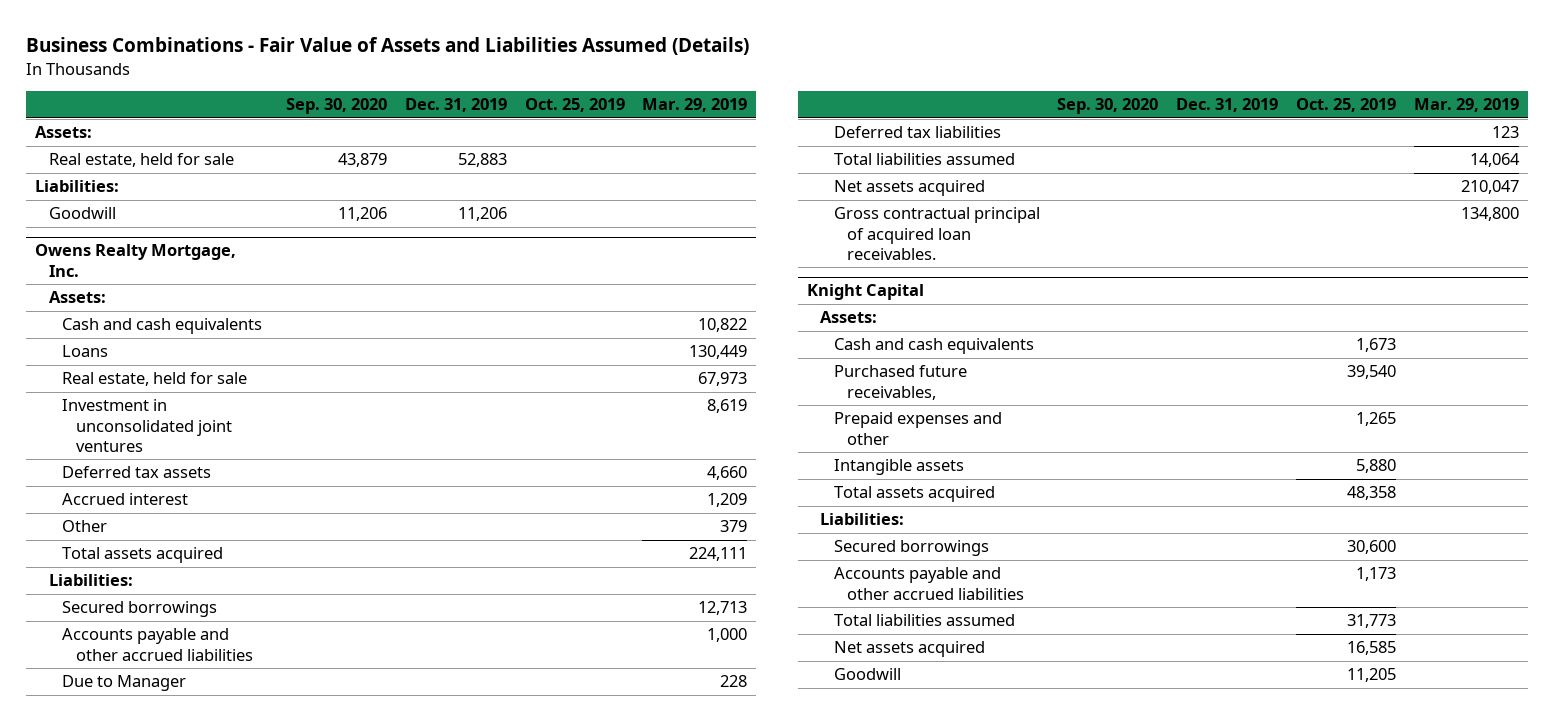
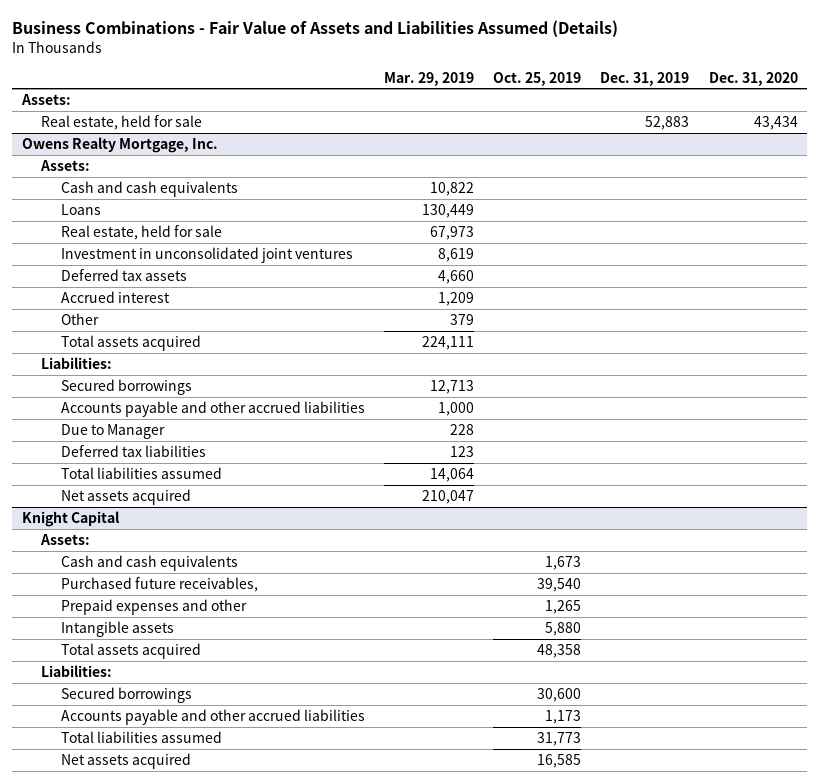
- | Sep. 30, 2020 | Dec. 31, 2019 | Oct. 25, 2019 | Mar. 29, 2019
+ | Mar. 29, 2019 | Oct. 25, 2019 | Dec. 31, 2019 | Dec. 31, 2020
- Liabilities:
- Goodwill | 11,206 | 11,206 | |
@ Owens Realty Mortgage, Inc.
- Gross contractual principal of acquired loan receivables. | | | | 134,800
@ Knight Capital
- Goodwill | | | 11,205 |

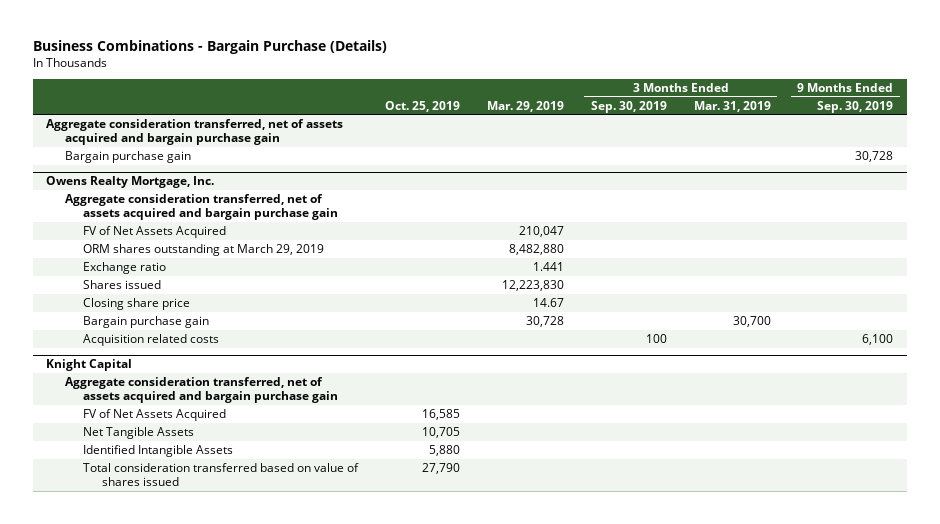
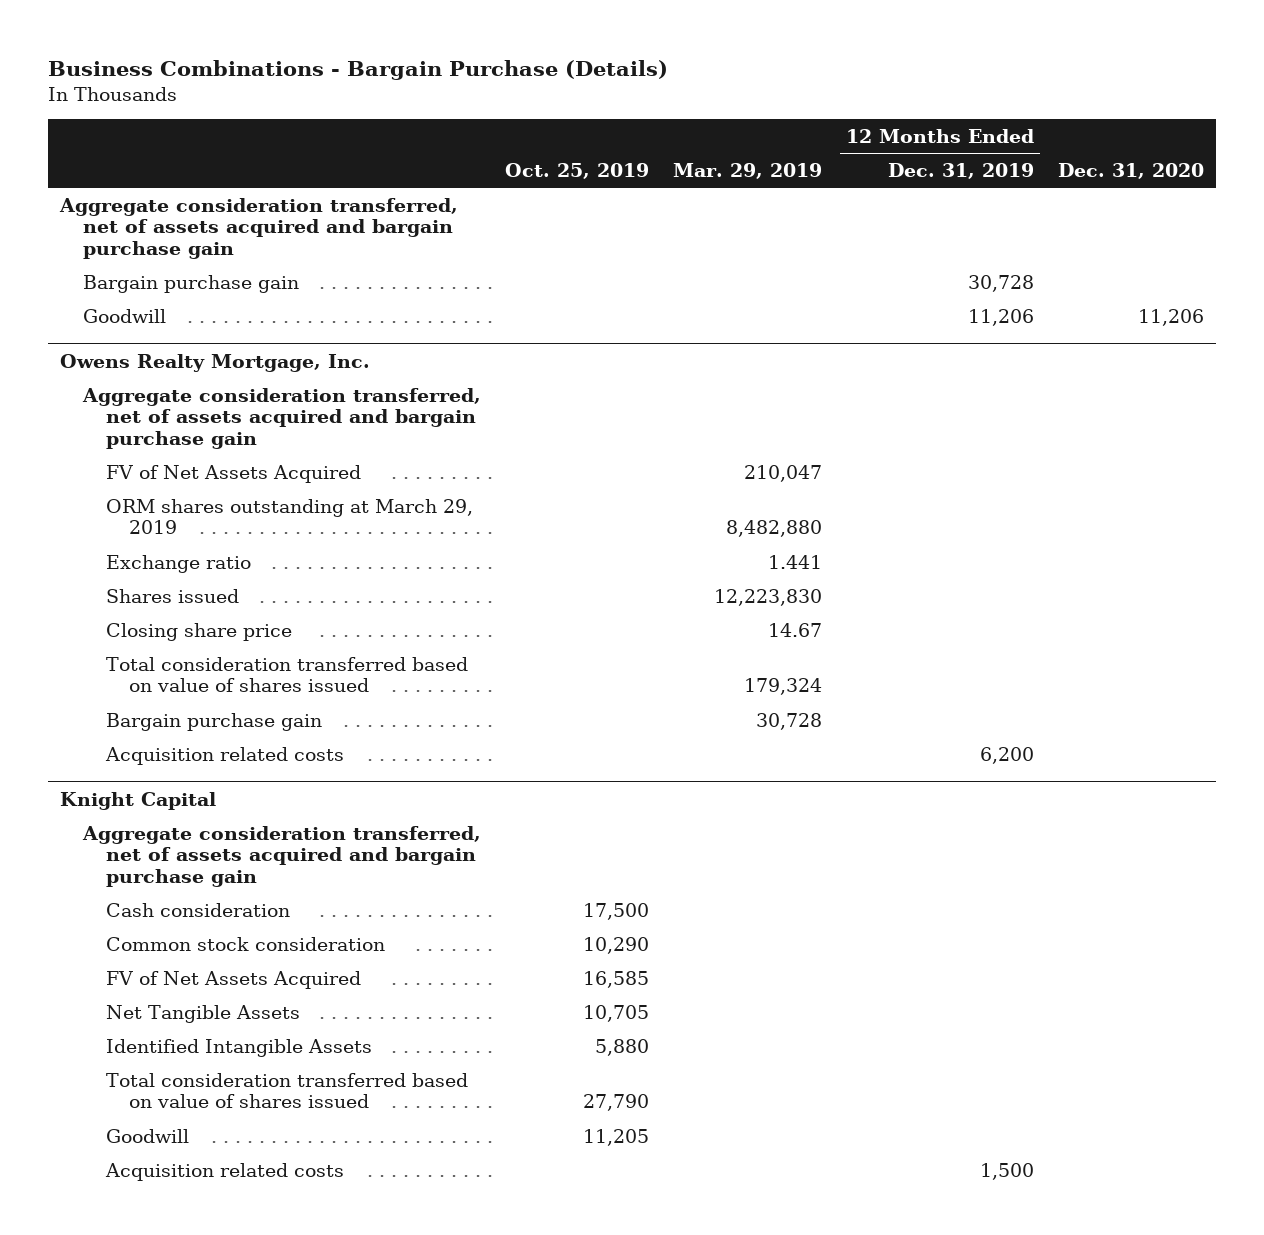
- | Oct. 25, 2019 | Mar. 29, 2019 | 3 Months Ended Sep. 30, 2019 | 3 Months Ended Mar. 31, 2019 | 9 Months Ended Sep. 30, 2019
+ | Oct. 25, 2019 | Mar. 29, 2019 | 12 Months Ended Dec. 31, 2019 | Dec. 31, 2020
+ Goodwill | | | 11,206 | 11,206
@ Owens Realty Mortgage, Inc.
+ Total consideration transferred based on value of shares issued | | 179,324 | |
@ Knight Capital
+ Cash consideration | 17,500 | | |
+ Common stock consideration | 10,290 | | |
+ Goodwill | 11,205 | | |
+ Acquisition related costs | | | 1,500 |

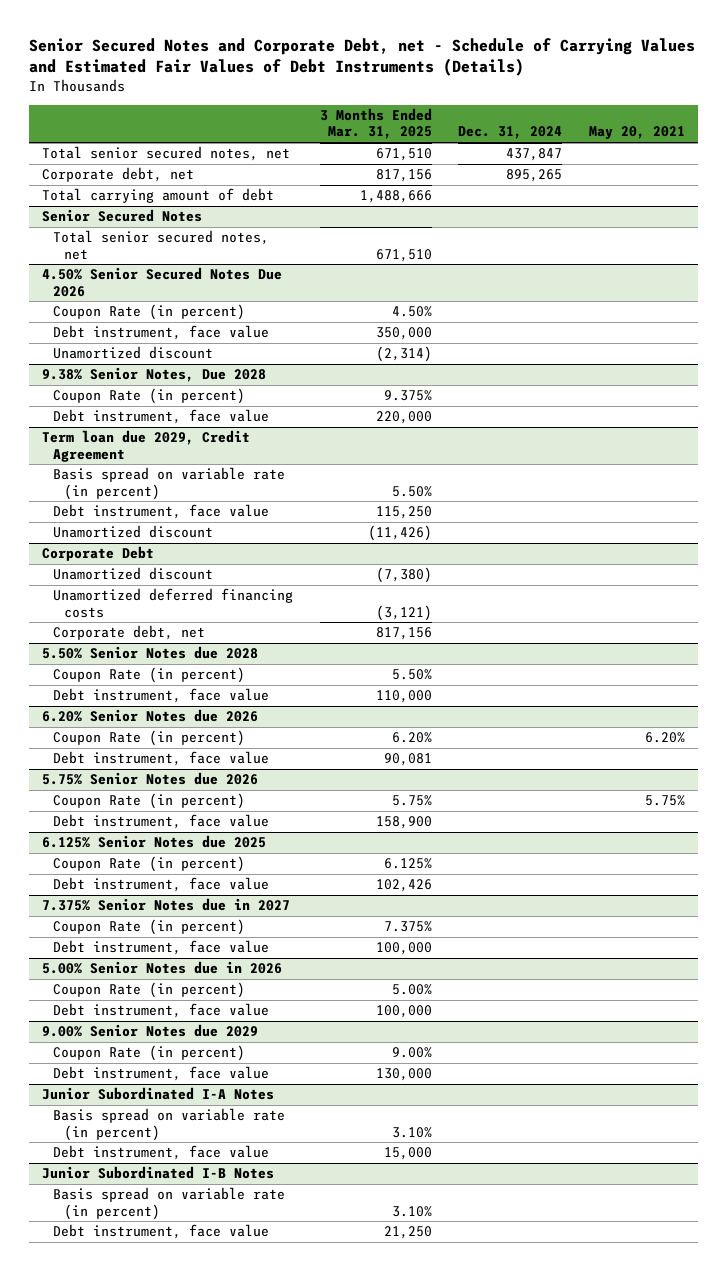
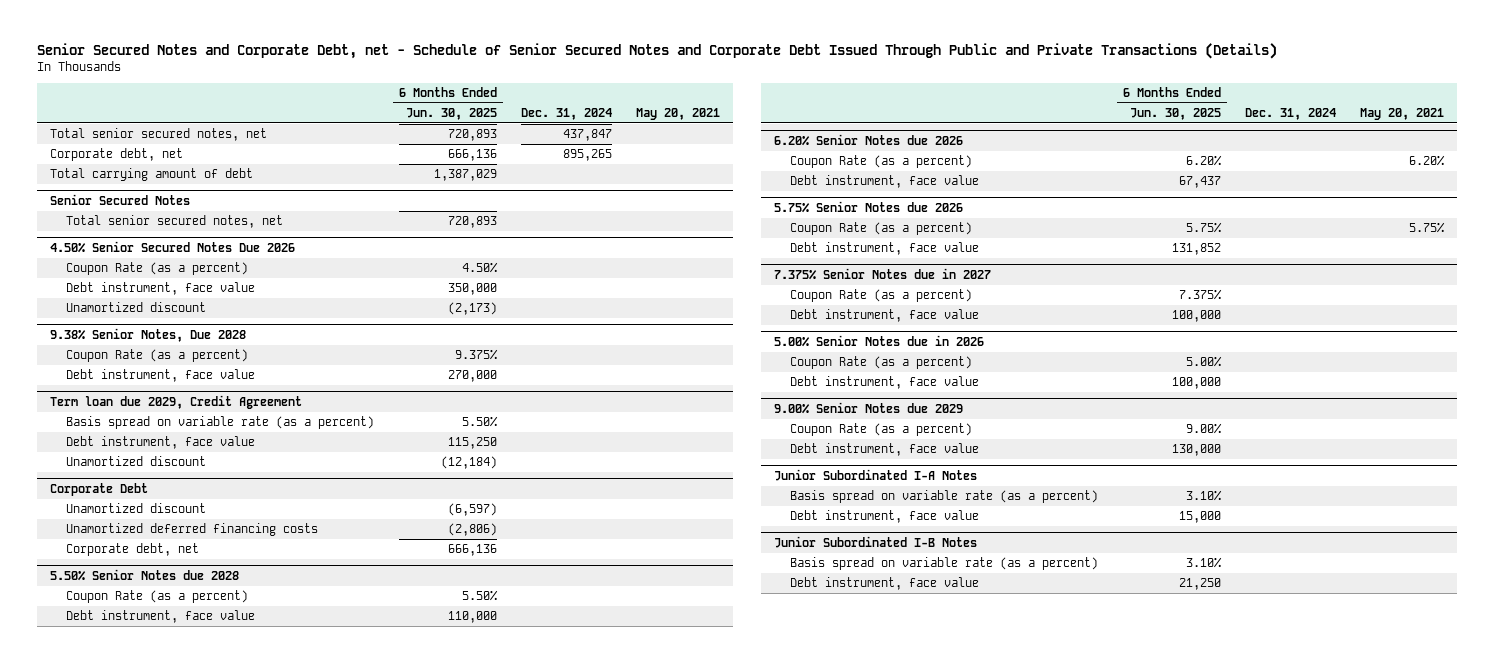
- Senior Secured Notes and Corporate Debt, net - Schedule of Carrying Values and Estimated Fair Values of Debt Instruments (Details)
+ Senior Secured Notes and Corporate Debt, net - Schedule of Senior Secured Notes and Corporate Debt Issued Through Public and Private Transactions (Details)
- | 3 Months Ended Mar. 31, 2025 | Dec. 31, 2024 | May 20, 2021
+ | 6 Months Ended Jun. 30, 2025 | Dec. 31, 2024 | May 20, 2021
@ 4.50% Senior Secured Notes Due 2026
- Coupon Rate (in percent) | 4.50% | |
+ Coupon Rate (as a percent) | 4.50% | |
@ 9.38% Senior Notes, Due 2028
- Coupon Rate (in percent) | 9.375% | |
+ Coupon Rate (as a percent) | 9.375% | |
@ Term loan due 2029, Credit Agreement
- Basis spread on variable rate (in percent) | 5.50% | |
+ Basis spread on variable rate (as a percent) | 5.50% | |
@ 5.50% Senior Notes due 2028
- Coupon Rate (in percent) | 5.50% | |
+ Coupon Rate (as a percent) | 5.50% | |
@ 6.20% Senior Notes due 2026
- Coupon Rate (in percent) | 6.20% | | 6.20%
+ Coupon Rate (as a percent) | 6.20% | | 6.20%
@ 5.75% Senior Notes due 2026
- Coupon Rate (in percent) | 5.75% | | 5.75%
+ Coupon Rate (as a percent) | 5.75% | | 5.75%
- 6.125% Senior Notes due 2025
- Coupon Rate (in percent) | 6.125% | |
- Debt instrument, face value | 102,426 | |
@ 7.375% Senior Notes due in 2027
- Coupon Rate (in percent) | 7.375% | |
+ Coupon Rate (as a percent) | 7.375% | |
@ 5.00% Senior Notes due in 2026
- Coupon Rate (in percent) | 5.00% | |
+ Coupon Rate (as a percent) | 5.00% | |
@ 9.00% Senior Notes due 2029
- Coupon Rate (in percent) | 9.00% | |
+ Coupon Rate (as a percent) | 9.00% | |
@ Junior Subordinated I-A Notes
- Basis spread on variable rate (in percent) | 3.10% | |
+ Basis spread on variable rate (as a percent) | 3.10% | |
@ Junior Subordinated I-B Notes
- Basis spread on variable rate (in percent) | 3.10% | |
+ Basis spread on variable rate (as a percent) | 3.10% | |

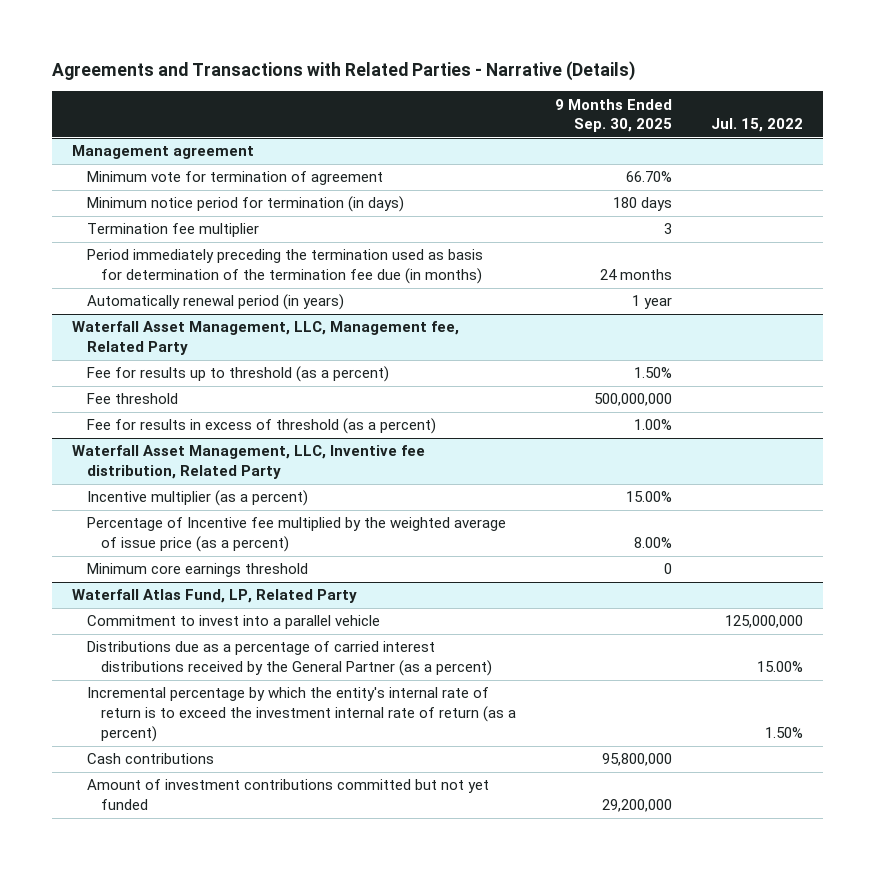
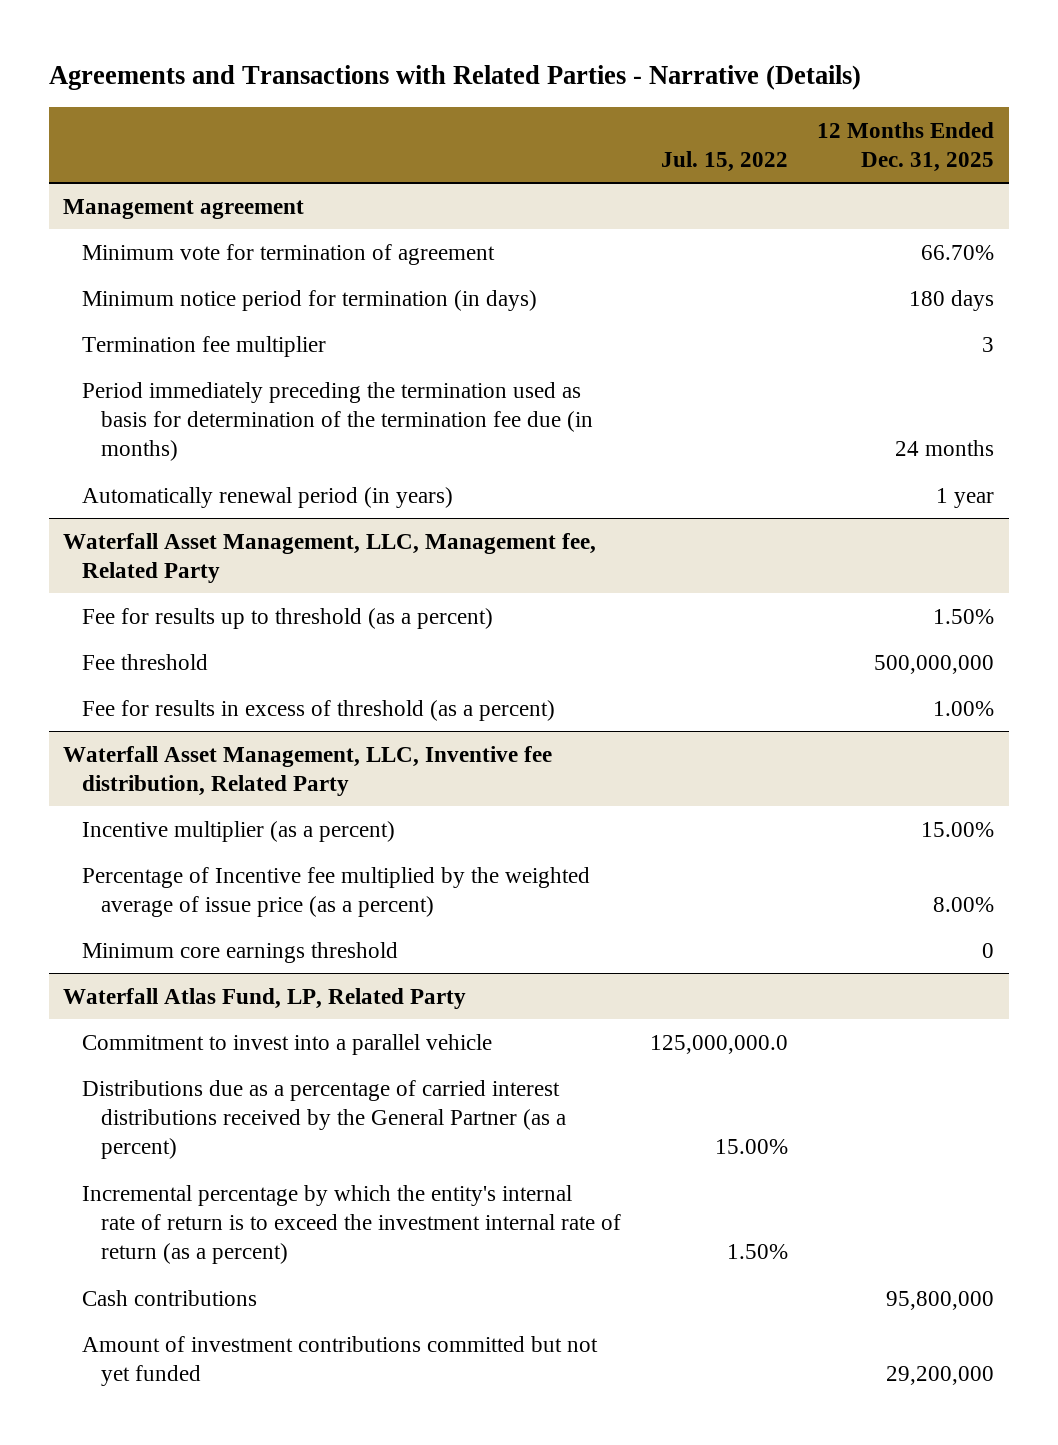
- | 9 Months Ended Sep. 30, 2025 | Jul. 15, 2022
+ | Jul. 15, 2022 | 12 Months Ended Dec. 31, 2025
@ Waterfall Atlas Fund, LP, Related Party
- Commitment to invest into a parallel vehicle | | 125,000,000
+ Commitment to invest into a parallel vehicle | 125,000,000.0 |

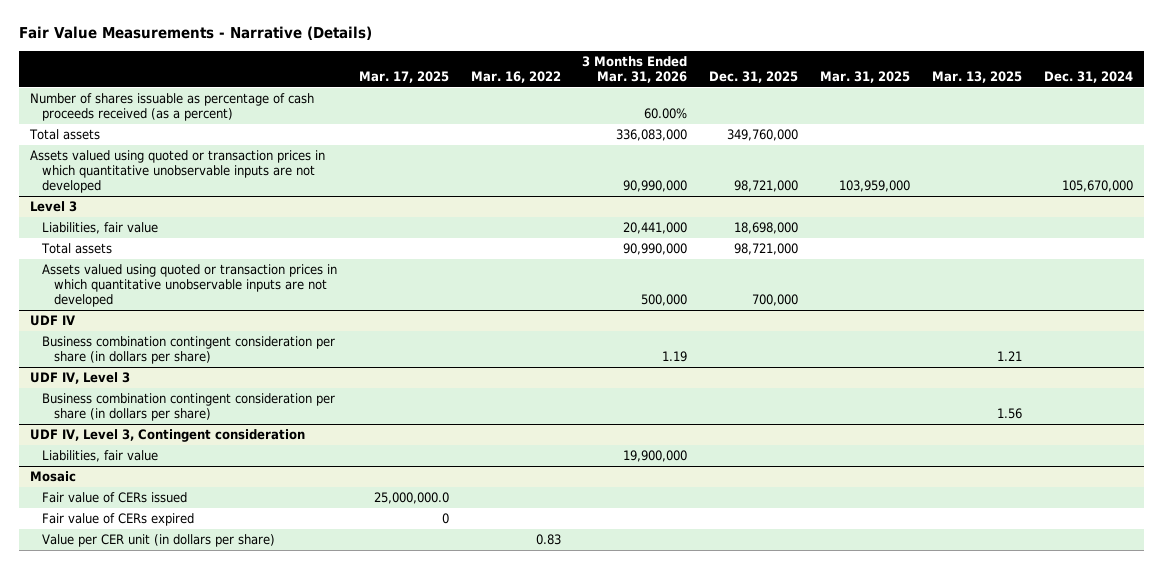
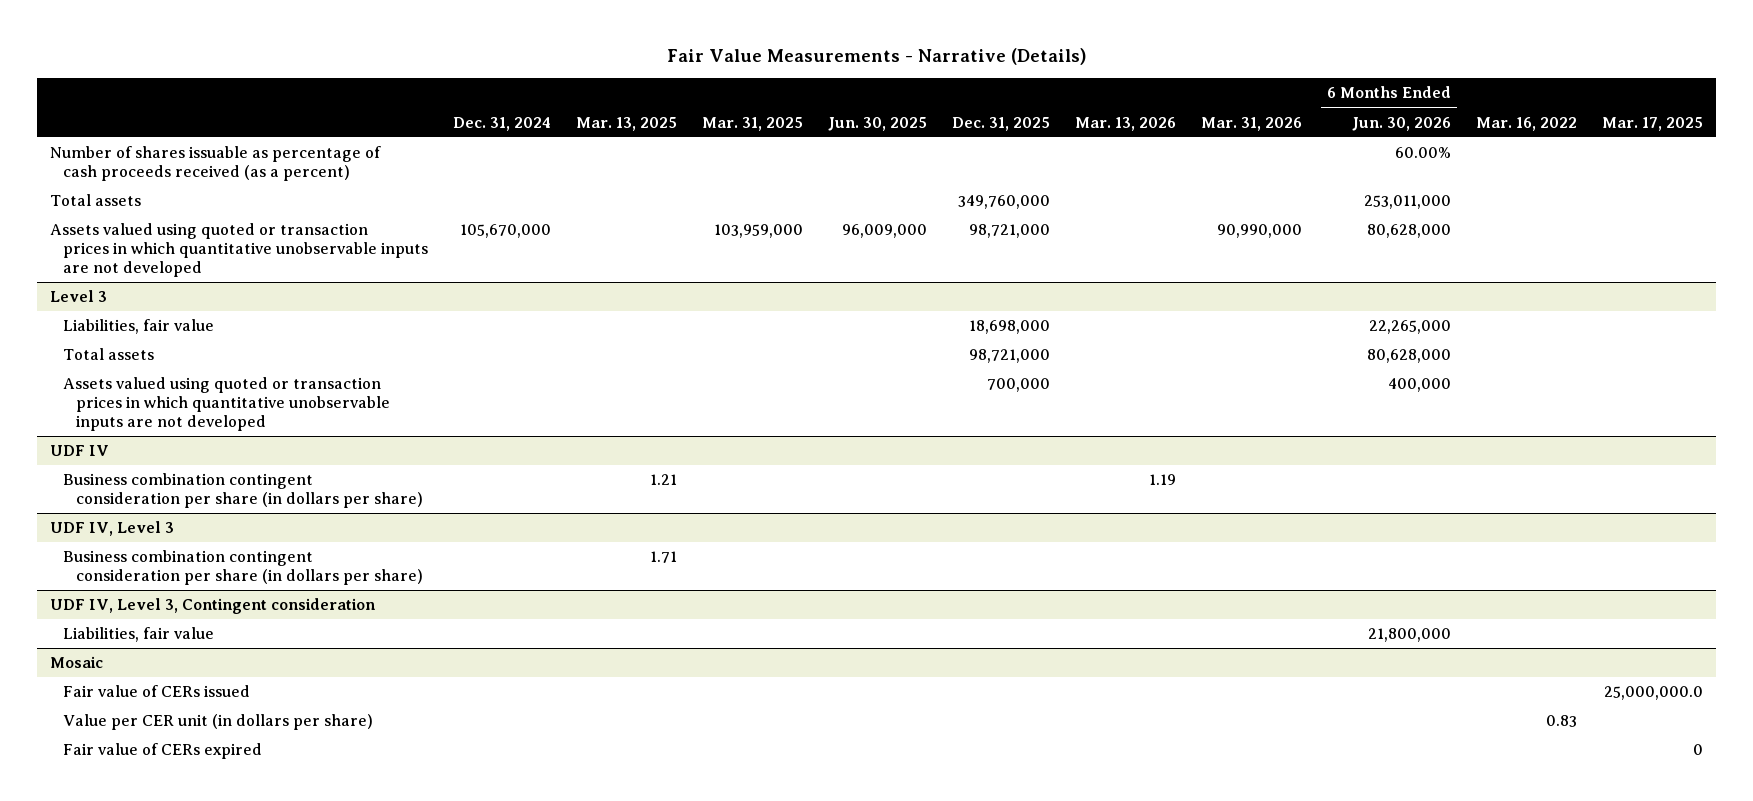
- | Mar. 17, 2025 | Mar. 16, 2022 | 3 Months Ended Mar. 31, 2026 | Dec. 31, 2025 | Mar. 31, 2025 | Mar. 13, 2025 | Dec. 31, 2024
+ | Dec. 31, 2024 | Mar. 13, 2025 | Mar. 31, 2025 | Jun. 30, 2025 | Dec. 31, 2025 | Mar. 13, 2026 | Mar. 31, 2026 | 6 Months Ended Jun. 30, 2026 | Mar. 16, 2022 | Mar. 17, 2025
@ UDF IV, Level 3
- Business combination contingent consideration per share (in dollars per share) | | | | | | 1.56 |
+ Business combination contingent consideration per share (in dollars per share) | | 1.71 | | | | | | | |
@ Mosaic
moved down: Fair value of CERs expired | | | | | | | | | | 0

